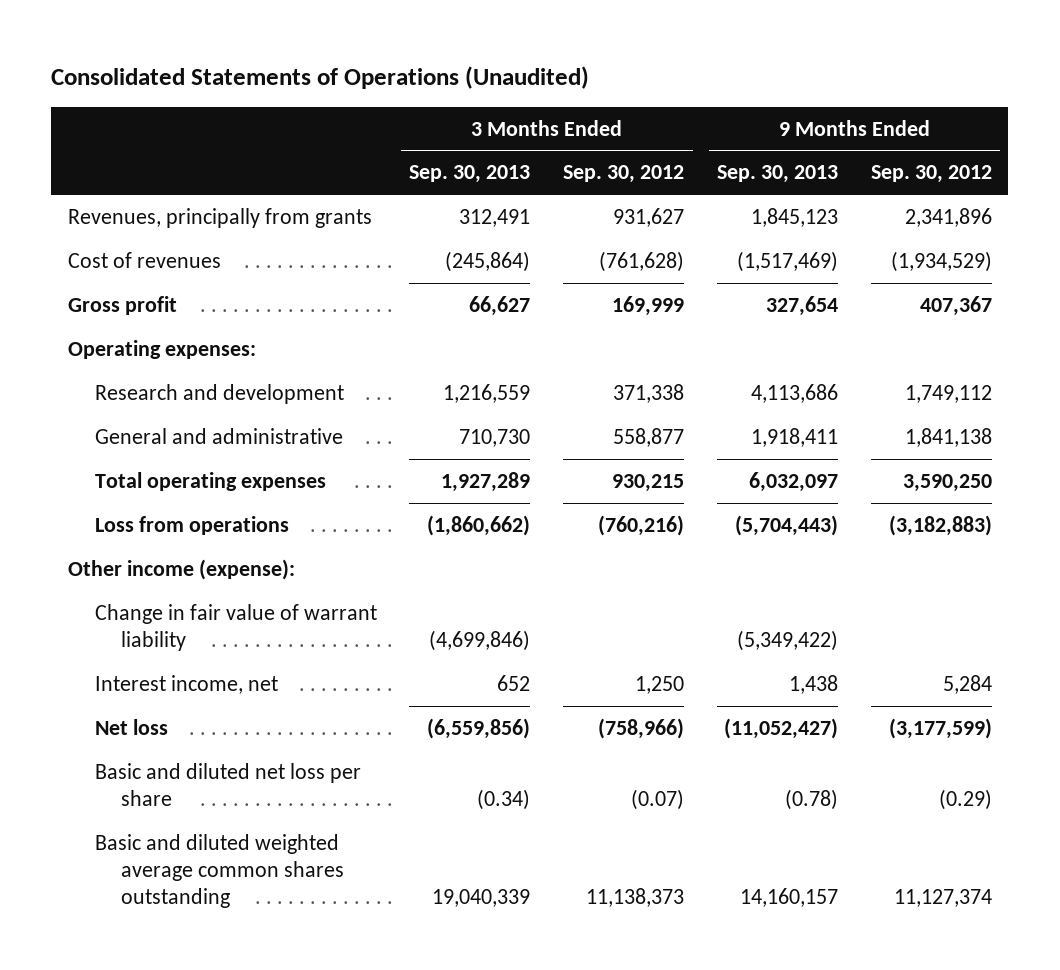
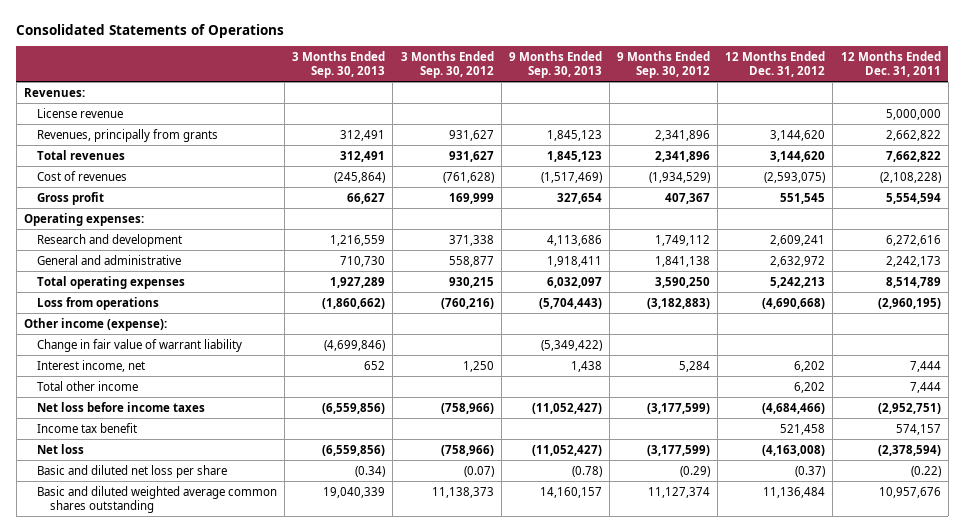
- Consolidated Statements of Operations (Unaudited)
+ Consolidated Statements of Operations
- | 3 Months Ended Sep. 30, 2013 | 3 Months Ended Sep. 30, 2012 | 9 Months Ended Sep. 30, 2013 | 9 Months Ended Sep. 30, 2012
+ | 3 Months Ended Sep. 30, 2013 | 3 Months Ended Sep. 30, 2012 | 9 Months Ended Sep. 30, 2013 | 9 Months Ended Sep. 30, 2012 | 12 Months Ended Dec. 31, 2012 | 12 Months Ended Dec. 31, 2011
+ Revenues:
+ License revenue | | | | | | 5,000,000
+ Total revenues | 312,491 | 931,627 | 1,845,123 | 2,341,896 | 3,144,620 | 7,662,822
+ Total other income | | | | | 6,202 | 7,444
+ Net loss before income taxes | (6,559,856) | (758,966) | (11,052,427) | (3,177,599) | (4,684,466) | (2,952,751)
+ Income tax benefit | | | | | 521,458 | 574,157

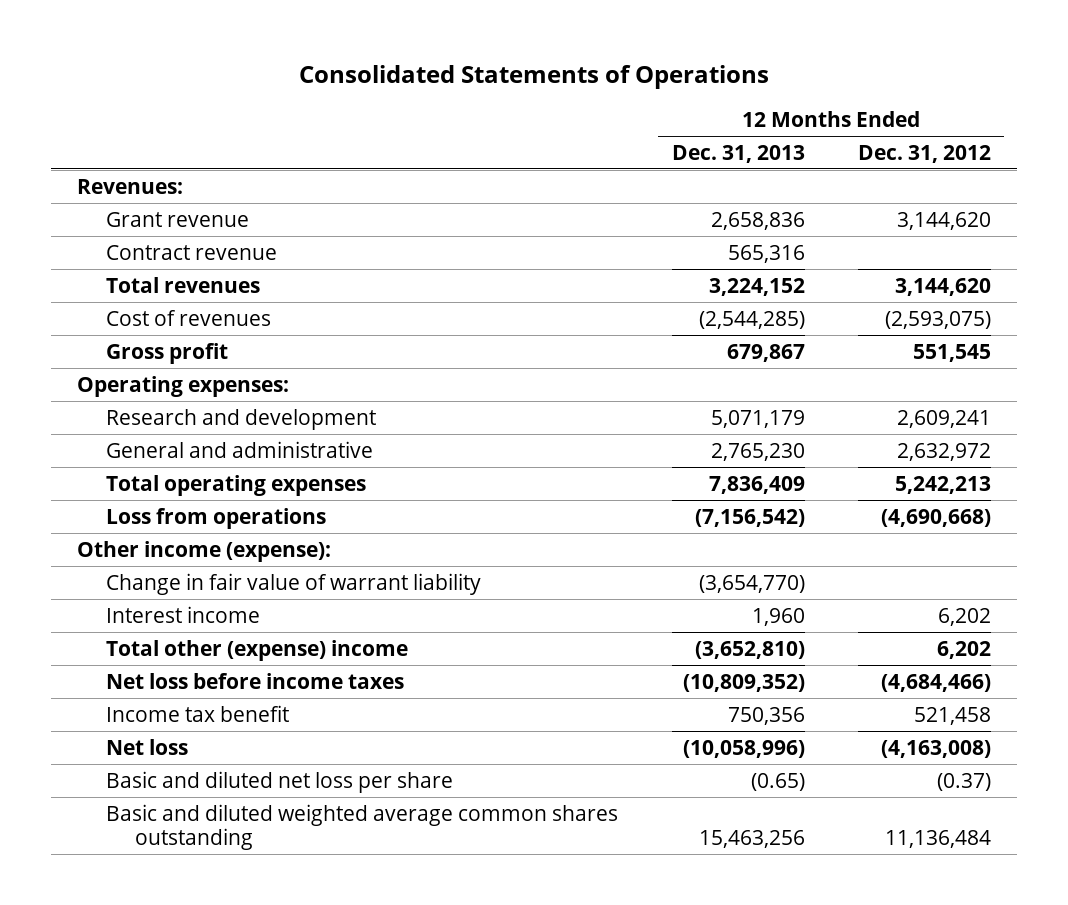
- | 3 Months Ended Sep. 30, 2013 | 3 Months Ended Sep. 30, 2012 | 9 Months Ended Sep. 30, 2013 | 9 Months Ended Sep. 30, 2012 | 12 Months Ended Dec. 31, 2012 | 12 Months Ended Dec. 31, 2011
+ | 12 Months Ended Dec. 31, 2013 | 12 Months Ended Dec. 31, 2012
- License revenue | | | | | | 5,000,000
- Revenues, principally from grants | 312,491 | 931,627 | 1,845,123 | 2,341,896 | 3,144,620 | 2,662,822
+ Grant revenue | 2,658,836 | 3,144,620
+ Contract revenue | 565,316 |
- Interest income, net | 652 | 1,250 | 1,438 | 5,284 | 6,202 | 7,444
- Total other income | | | | | 6,202 | 7,444
+ Interest income | 1,960 | 6,202
+ Total other (expense) income | (3,652,810) | 6,202

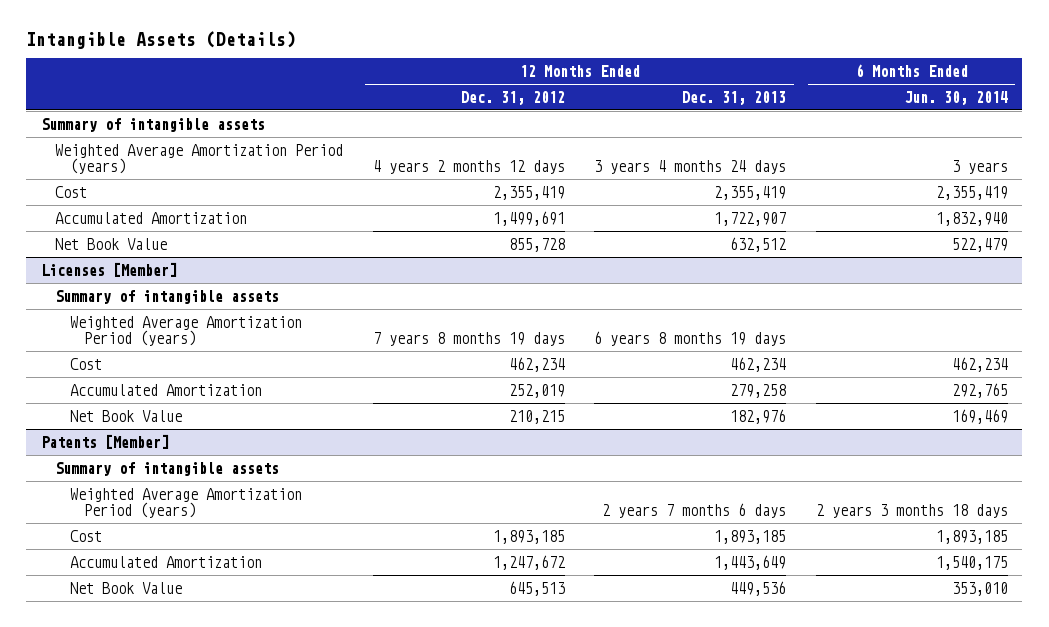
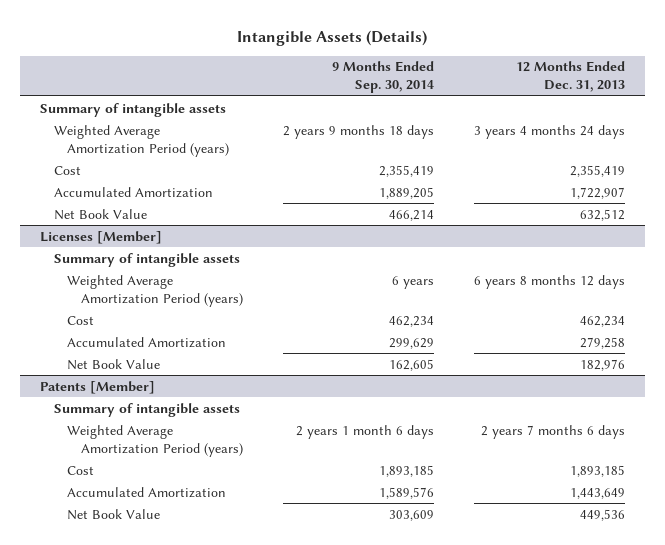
- | 12 Months Ended Dec. 31, 2012 | 12 Months Ended Dec. 31, 2013 | 6 Months Ended Jun. 30, 2014
+ | 9 Months Ended Sep. 30, 2014 | 12 Months Ended Dec. 31, 2013
@ Licenses [Member]
- Weighted Average Amortization Period (years) | 7 years 8 months 19 days | 6 years 8 months 19 days |
+ Weighted Average Amortization Period (years) | 6 years | 6 years 8 months 12 days

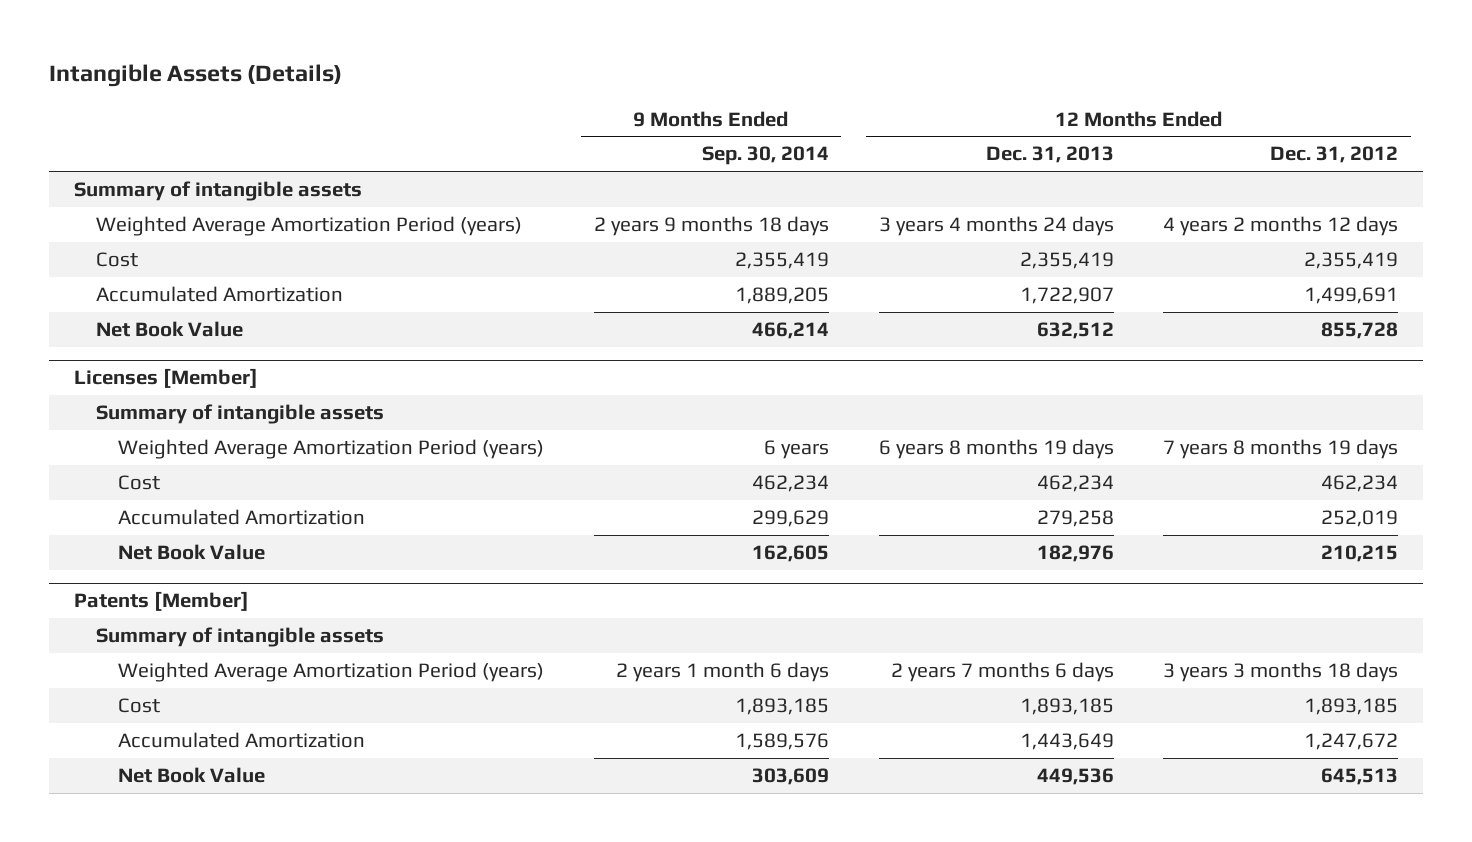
- | 9 Months Ended Sep. 30, 2014 | 12 Months Ended Dec. 31, 2013
+ | 9 Months Ended Sep. 30, 2014 | 12 Months Ended Dec. 31, 2013 | 12 Months Ended Dec. 31, 2012
@ Licenses [Member]
- Weighted Average Amortization Period (years) | 6 years | 6 years 8 months 12 days
+ Weighted Average Amortization Period (years) | 6 years | 6 years 8 months 19 days | 7 years 8 months 19 days

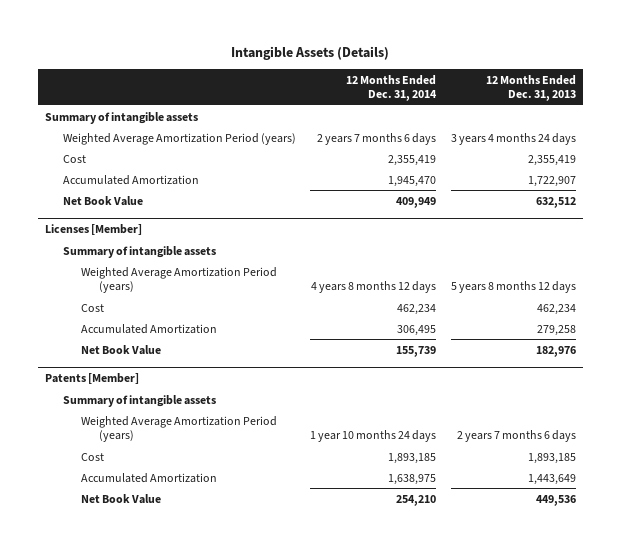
- | 9 Months Ended Sep. 30, 2014 | 12 Months Ended Dec. 31, 2013 | 12 Months Ended Dec. 31, 2012
+ | 12 Months Ended Dec. 31, 2014 | 12 Months Ended Dec. 31, 2013
@ Licenses [Member]
- Weighted Average Amortization Period (years) | 6 years | 6 years 8 months 19 days | 7 years 8 months 19 days
+ Weighted Average Amortization Period (years) | 4 years 8 months 12 days | 5 years 8 months 12 days

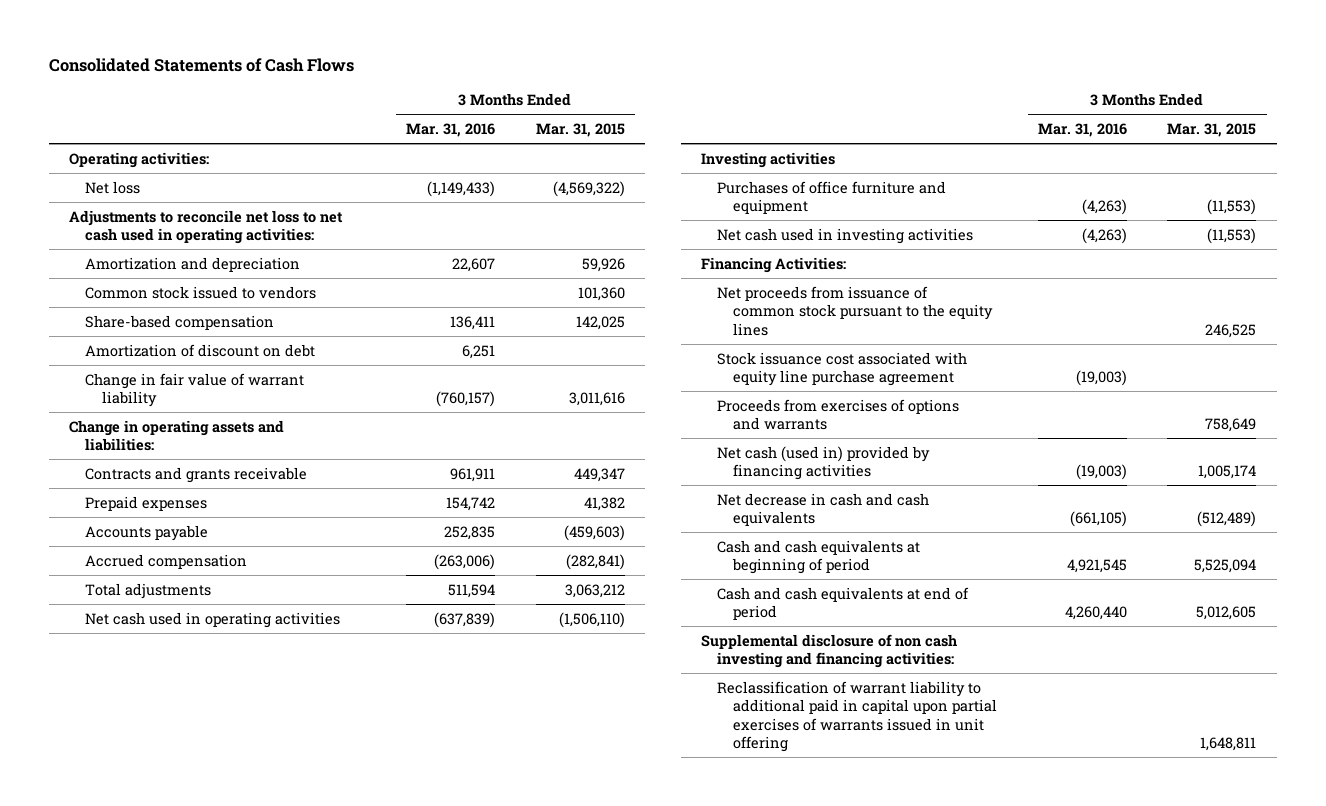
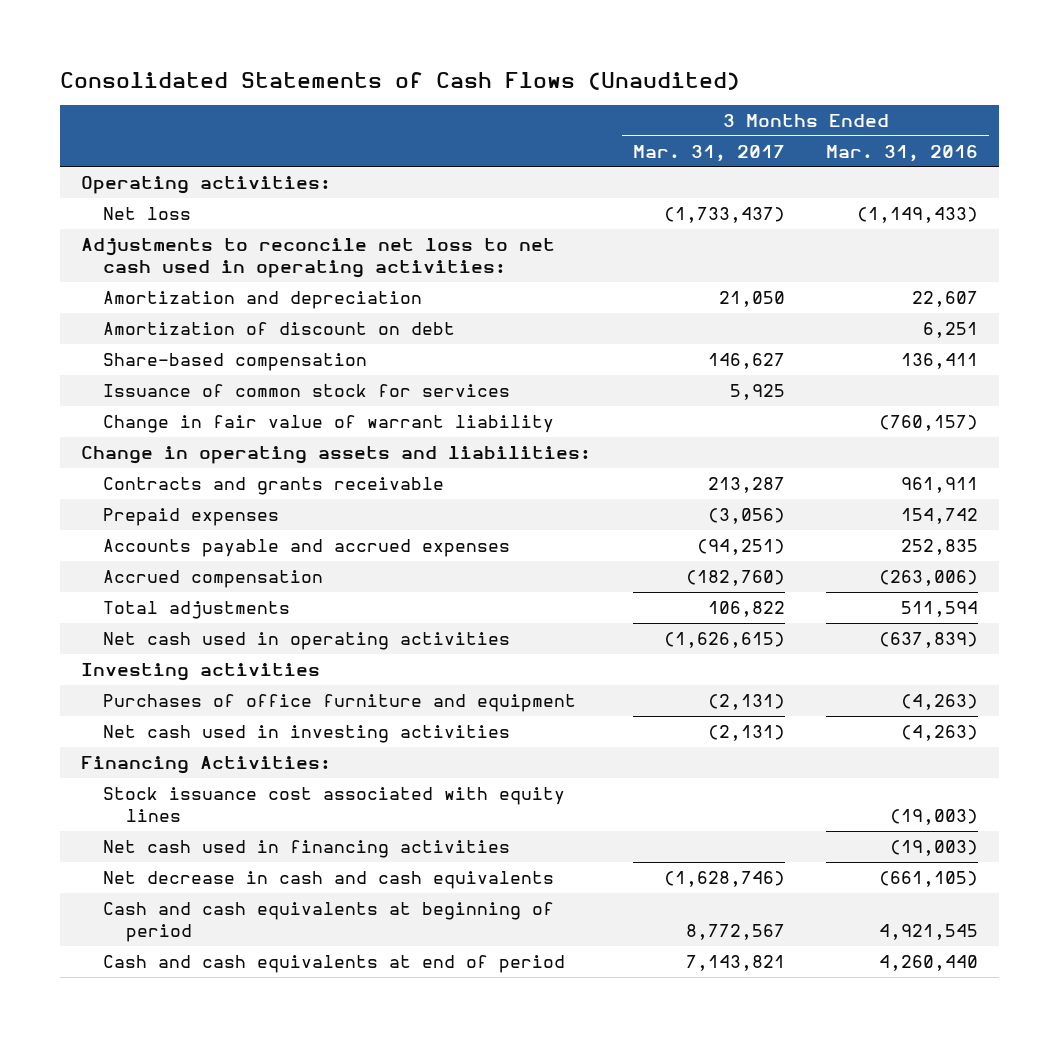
- Consolidated Statements of Cash Flows
+ Consolidated Statements of Cash Flows (Unaudited)
- | 3 Months Ended Mar. 31, 2016 | 3 Months Ended Mar. 31, 2015
+ | 3 Months Ended Mar. 31, 2017 | 3 Months Ended Mar. 31, 2016
- Common stock issued to vendors | | 101,360
moved down: Share-based compensation | 146,627 | 136,411
+ Issuance of common stock for services | 5,925 |
- Accounts payable | 252,835 | (459,603)
+ Accounts payable and accrued expenses | (94,251) | 252,835
- Net proceeds from issuance of common stock pursuant to the equity lines | | 246,525
- Stock issuance cost associated with equity line purchase agreement | (19,003) |
- Proceeds from exercises of options and warrants | | 758,649
- Net cash (used in) provided by financing activities | (19,003) | 1,005,174
+ Stock issuance cost associated with equity lines | | (19,003)
+ Net cash used in financing activities | | (19,003)
- Supplemental disclosure of non cash investing and financing activities:
- Reclassification of warrant liability to additional paid in capital upon partial exercises of warrants issued in unit offering | | 1,648,811

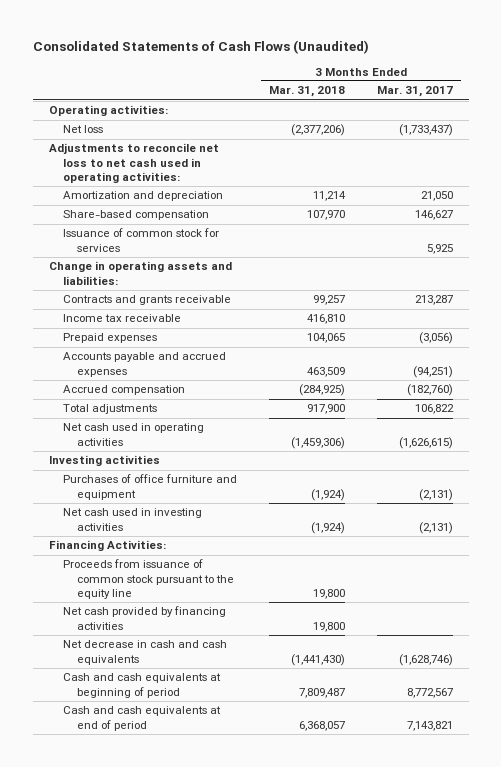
- | 3 Months Ended Mar. 31, 2017 | 3 Months Ended Mar. 31, 2016
+ | 3 Months Ended Mar. 31, 2018 | 3 Months Ended Mar. 31, 2017
- Amortization of discount on debt | | 6,251
- Change in fair value of warrant liability | | (760,157)
+ Income tax receivable | 416,810 |
- Stock issuance cost associated with equity lines | | (19,003)
- Net cash used in financing activities | | (19,003)
+ Proceeds from issuance of common stock pursuant to the equity line | 19,800 |
+ Net cash provided by financing activities | 19,800 |

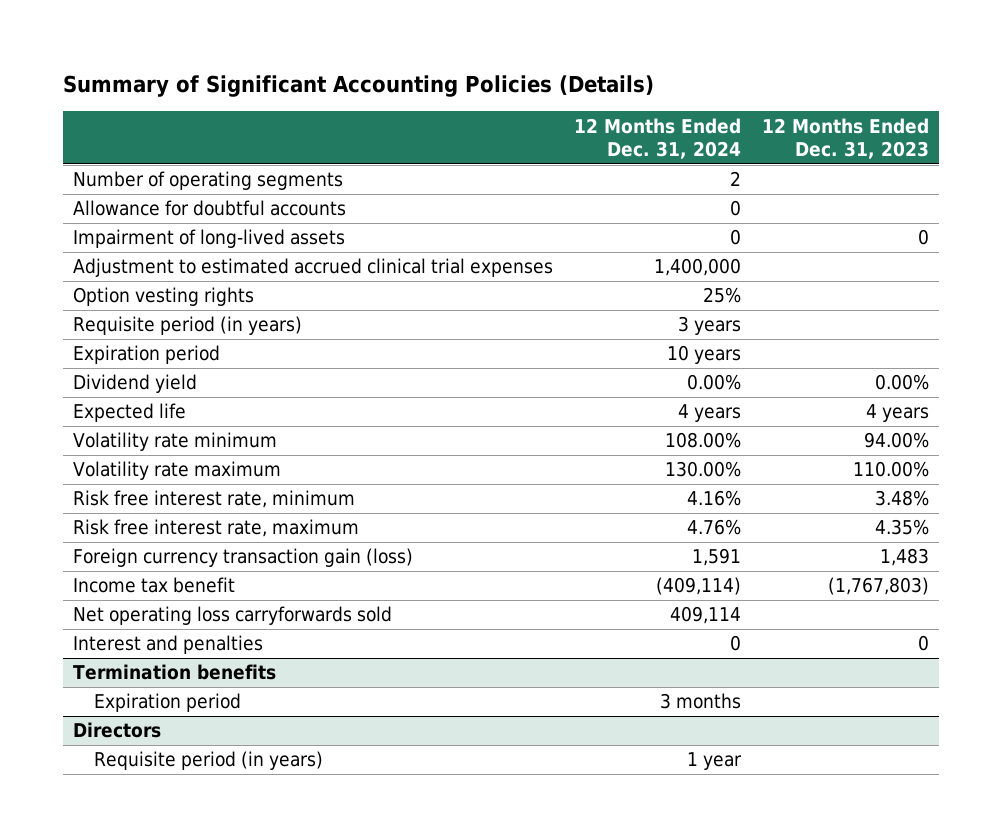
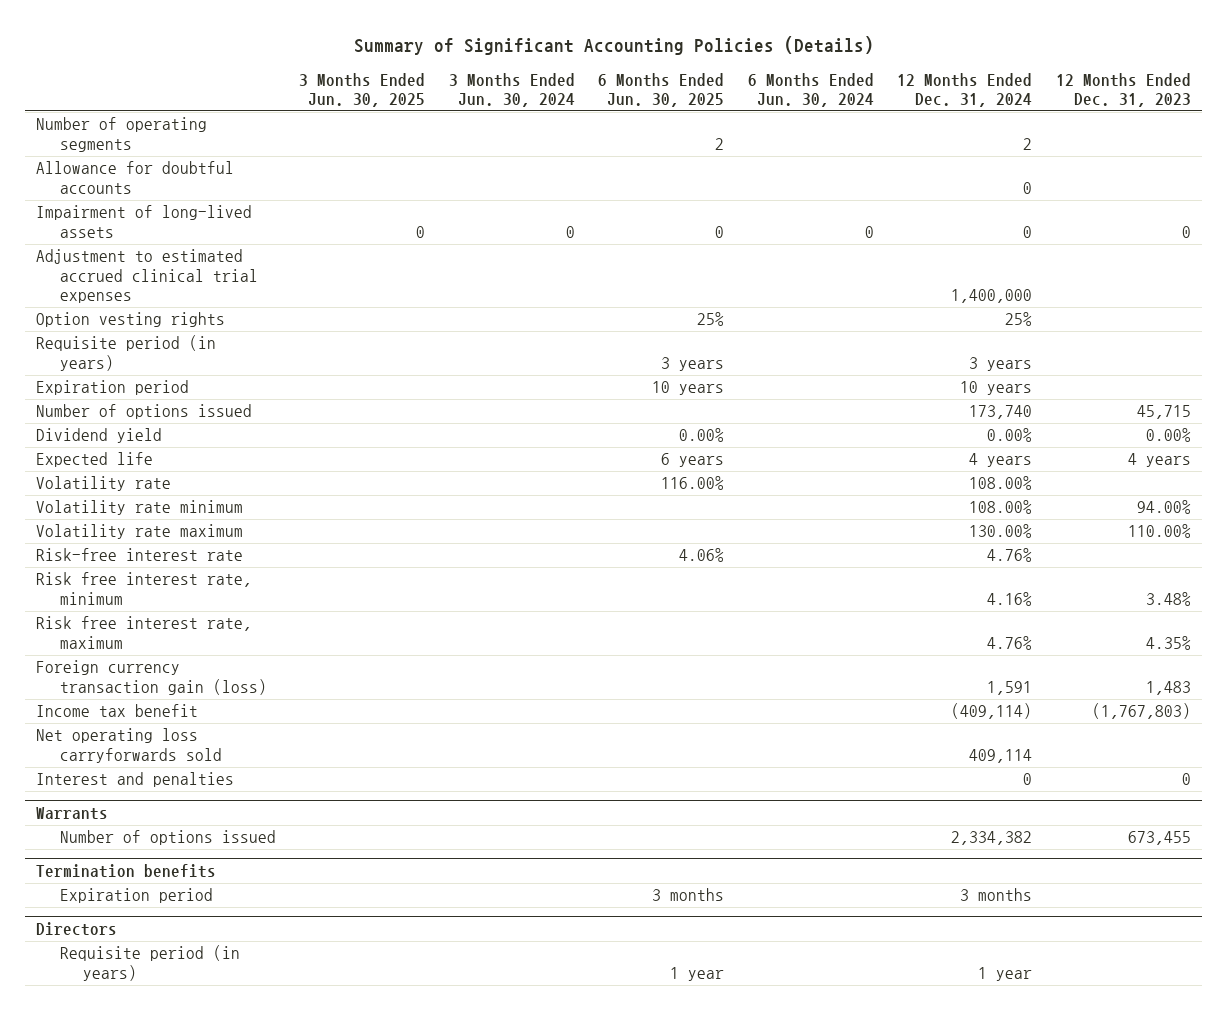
- | 12 Months Ended Dec. 31, 2024 | 12 Months Ended Dec. 31, 2023
+ | 3 Months Ended Jun. 30, 2025 | 3 Months Ended Jun. 30, 2024 | 6 Months Ended Jun. 30, 2025 | 6 Months Ended Jun. 30, 2024 | 12 Months Ended Dec. 31, 2024 | 12 Months Ended Dec. 31, 2023
+ Number of options issued | | | | | 173,740 | 45,715
+ Volatility rate | | | 116.00% | | 108.00% |
+ Risk-free interest rate | | | 4.06% | | 4.76% |
+ Warrants
+ Number of options issued | | | | | 2,334,382 | 673,455

